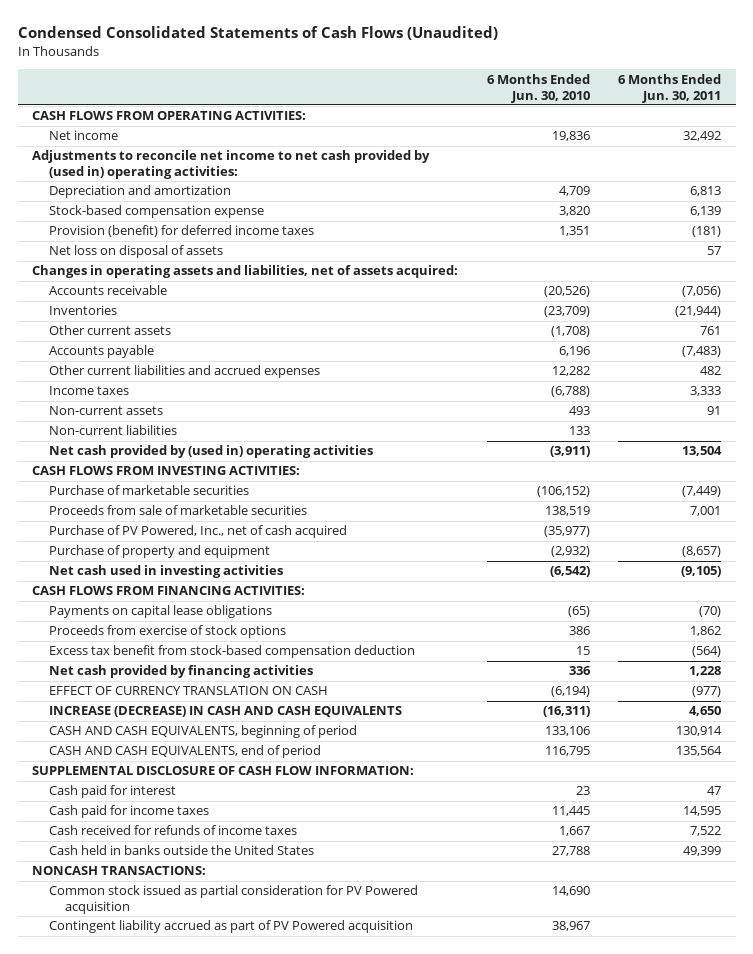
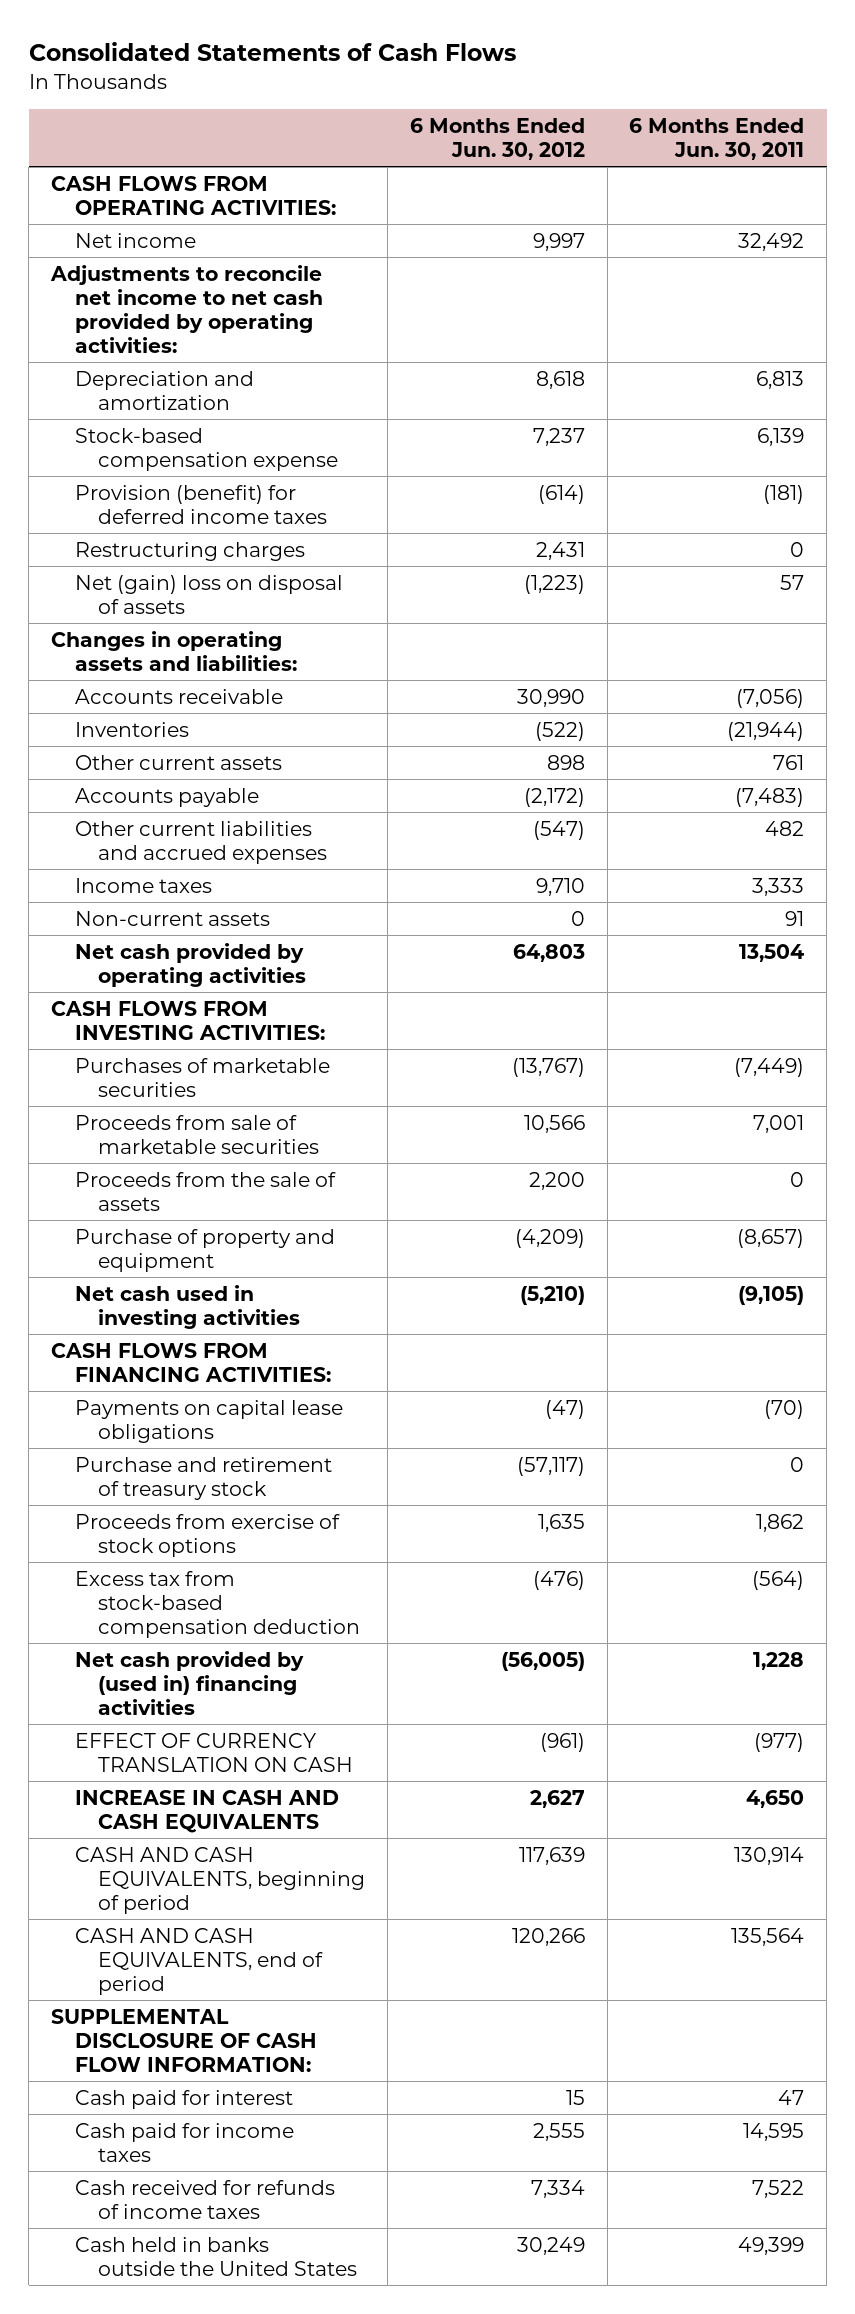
- Condensed Consolidated Statements of Cash Flows (Unaudited)
+ Consolidated Statements of Cash Flows
- | 6 Months Ended Jun. 30, 2010 | 6 Months Ended Jun. 30, 2011
+ | 6 Months Ended Jun. 30, 2012 | 6 Months Ended Jun. 30, 2011
- Adjustments to reconcile net income to net cash provided by (used in) operating activities:
+ Adjustments to reconcile net income to net cash provided by operating activities:
- Net loss on disposal of assets | | 57
- Changes in operating assets and liabilities, net of assets acquired:
+ Restructuring charges | 2,431 | 0
+ Net (gain) loss on disposal of assets | (1,223) | 57
+ Changes in operating assets and liabilities:
- Non-current liabilities | 133 |
- Net cash provided by (used in) operating activities | (3,911) | 13,504
+ Net cash provided by operating activities | 64,803 | 13,504
- Purchase of marketable securities | (106,152) | (7,449)
+ Purchases of marketable securities | (13,767) | (7,449)
- Purchase of PV Powered, Inc., net of cash acquired | (35,977) |
+ Proceeds from the sale of assets | 2,200 | 0
+ Purchase and retirement of treasury stock | (57,117) | 0
- Excess tax benefit from stock-based compensation deduction | 15 | (564)
- Net cash provided by financing activities | 336 | 1,228
+ Excess tax from stock-based compensation deduction | (476) | (564)
+ Net cash provided by (used in) financing activities | (56,005) | 1,228
- INCREASE (DECREASE) IN CASH AND CASH EQUIVALENTS | (16,311) | 4,650
+ INCREASE IN CASH AND CASH EQUIVALENTS | 2,627 | 4,650
- NONCASH TRANSACTIONS:
- Common stock issued as partial consideration for PV Powered acquisition | 14,690 |
- Contingent liability accrued as part of PV Powered acquisition | 38,967 |

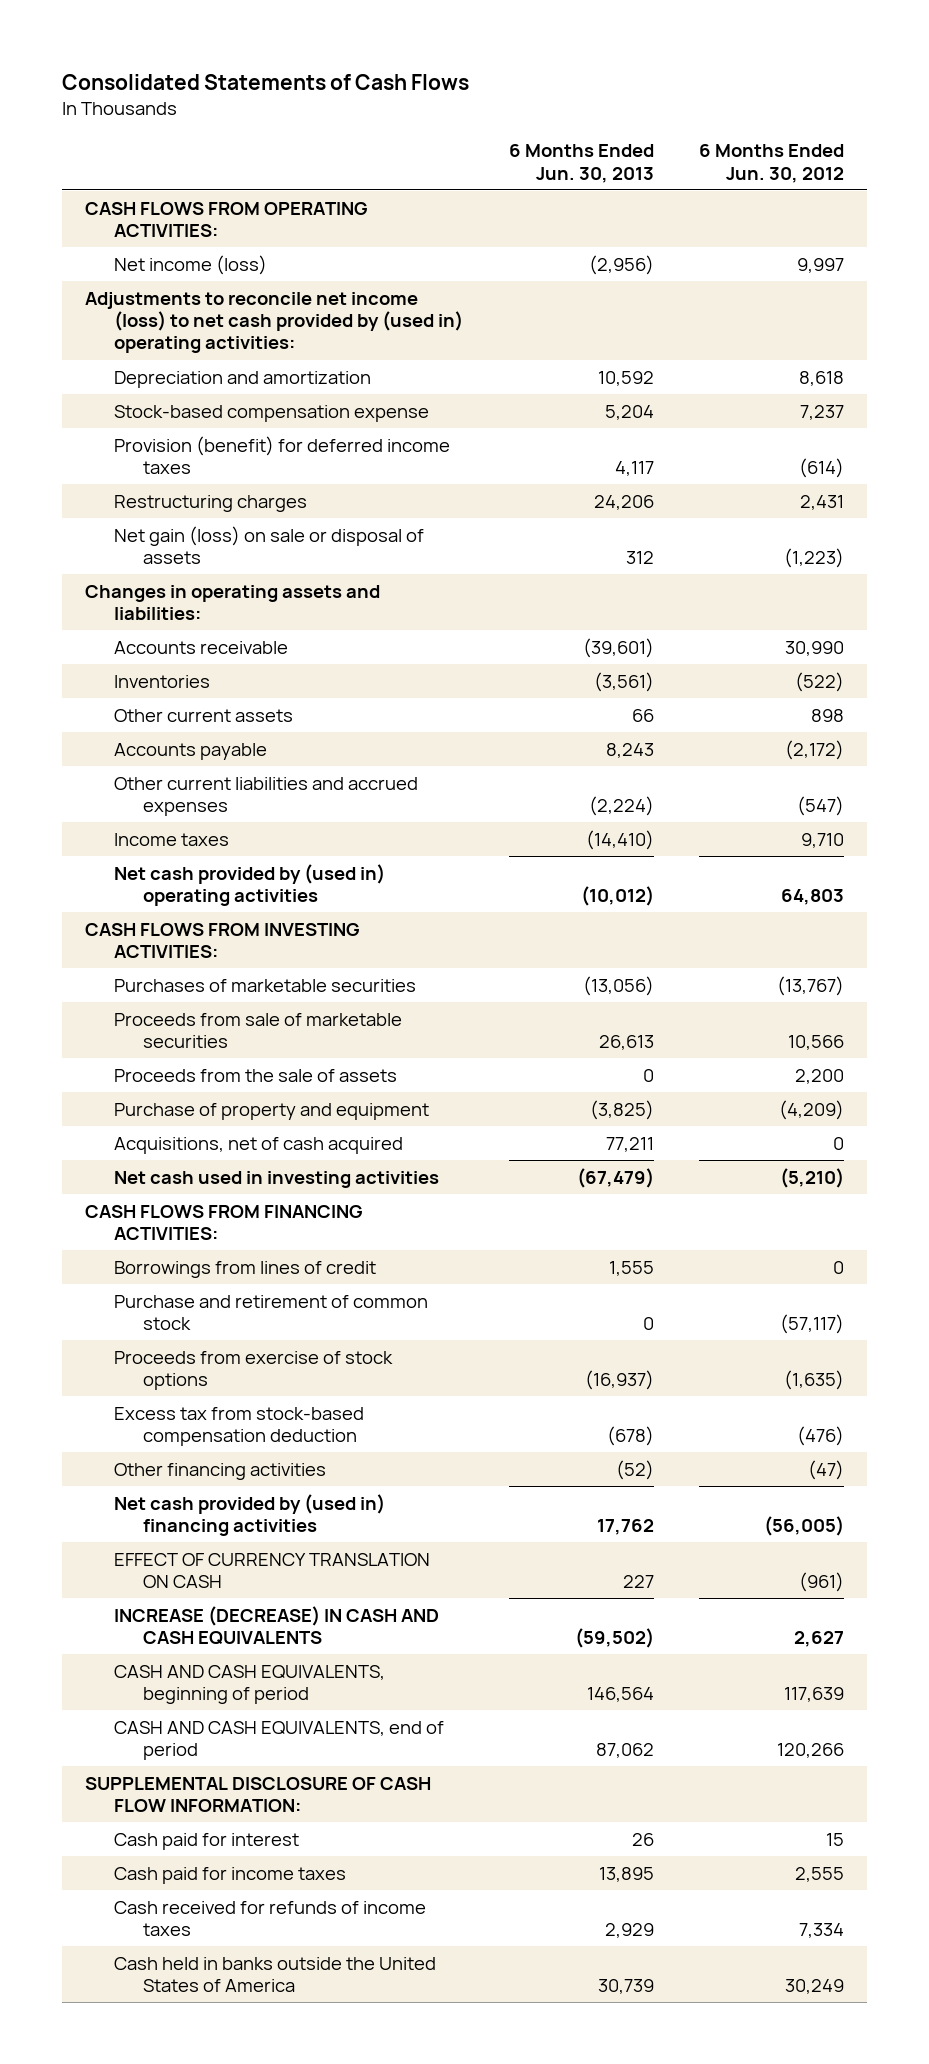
- | 6 Months Ended Jun. 30, 2012 | 6 Months Ended Jun. 30, 2011
+ | 6 Months Ended Jun. 30, 2013 | 6 Months Ended Jun. 30, 2012
- Net income | 9,997 | 32,492
- Adjustments to reconcile net income to net cash provided by operating activities:
+ Net income (loss) | (2,956) | 9,997
+ Adjustments to reconcile net income (loss) to net cash provided by (used in) operating activities:
- Net (gain) loss on disposal of assets | (1,223) | 57
+ Net gain (loss) on sale or disposal of assets | 312 | (1,223)
- Non-current assets | 0 | 91
- Net cash provided by operating activities | 64,803 | 13,504
+ Net cash provided by (used in) operating activities | (10,012) | 64,803
+ Acquisitions, net of cash acquired | 77,211 | 0
- Payments on capital lease obligations | (47) | (70)
- Purchase and retirement of treasury stock | (57,117) | 0
- Proceeds from exercise of stock options | 1,635 | 1,862
+ Borrowings from lines of credit | 1,555 | 0
+ Purchase and retirement of common stock | 0 | (57,117)
+ Proceeds from exercise of stock options | (16,937) | (1,635)
+ Other financing activities | (52) | (47)
- INCREASE IN CASH AND CASH EQUIVALENTS | 2,627 | 4,650
+ INCREASE (DECREASE) IN CASH AND CASH EQUIVALENTS | (59,502) | 2,627
- Cash held in banks outside the United States | 30,249 | 49,399
+ Cash held in banks outside the United States of America | 30,739 | 30,249

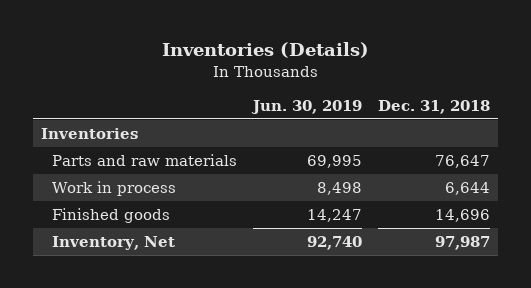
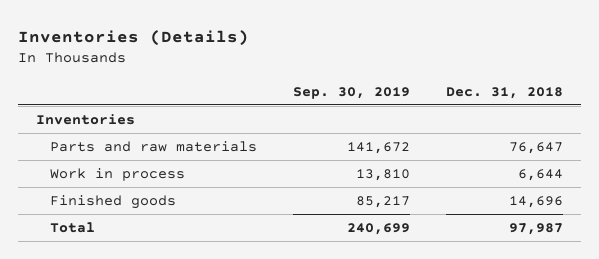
- | Jun. 30, 2019 | Dec. 31, 2018
+ | Sep. 30, 2019 | Dec. 31, 2018
- Inventory, Net | 92,740 | 97,987
+ Total | 240,699 | 97,987

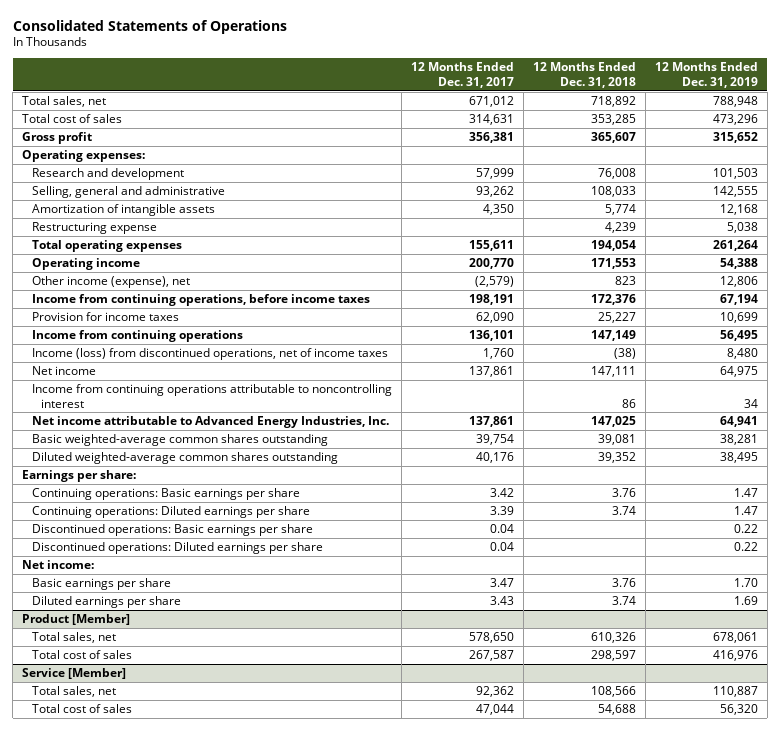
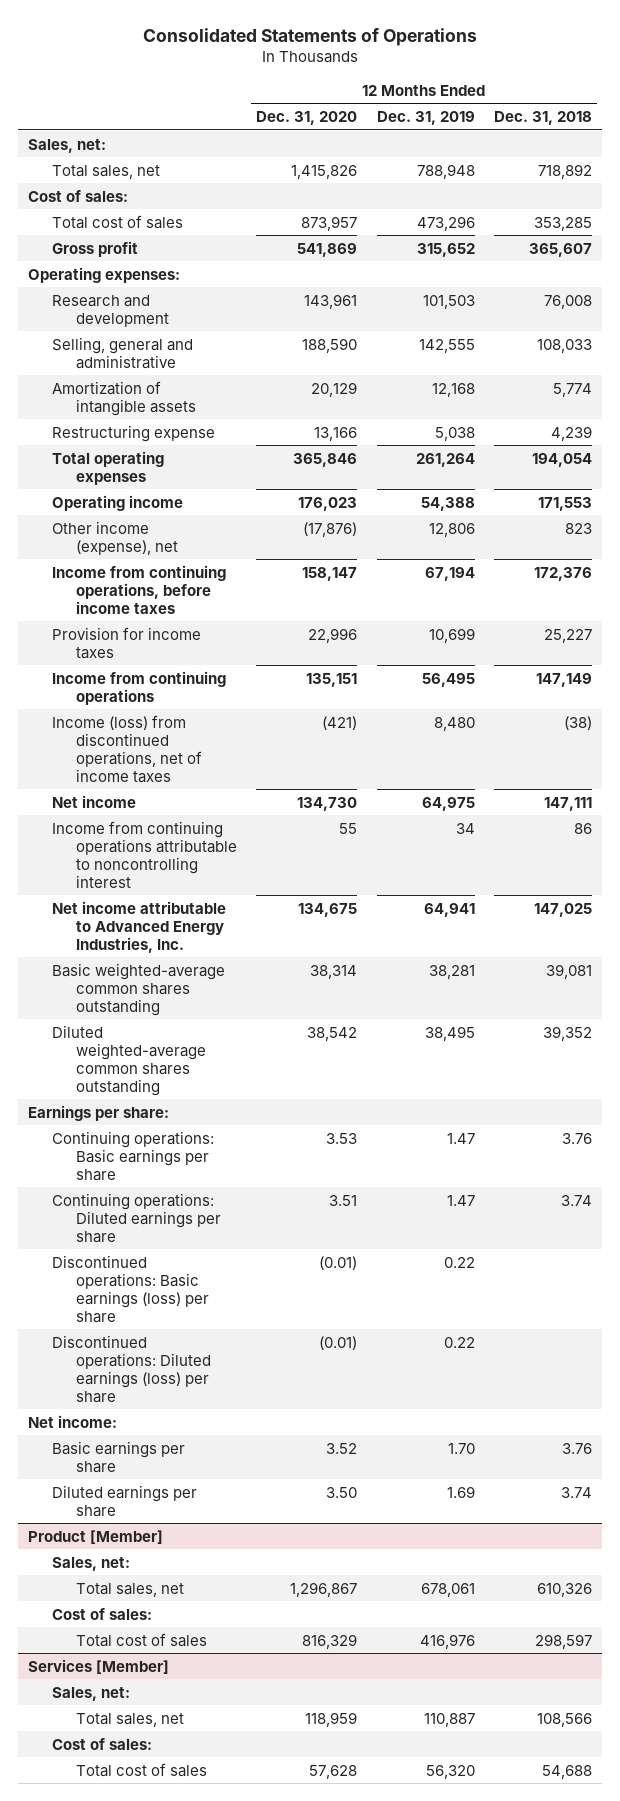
- | 12 Months Ended Dec. 31, 2017 | 12 Months Ended Dec. 31, 2018 | 12 Months Ended Dec. 31, 2019
+ | 12 Months Ended Dec. 31, 2020 | 12 Months Ended Dec. 31, 2019 | 12 Months Ended Dec. 31, 2018
+ Sales, net:
+ Cost of sales:
- Discontinued operations: Basic earnings per share | 0.04 | | 0.22
- Discontinued operations: Diluted earnings per share | 0.04 | | 0.22
+ Discontinued operations: Basic earnings (loss) per share | (0.01) | 0.22 |
+ Discontinued operations: Diluted earnings (loss) per share | (0.01) | 0.22 |
@ Product [Member]
+ Sales, net:
+ Cost of sales:
- Service [Member]
+ Services [Member]
+ Sales, net:
+ Cost of sales:

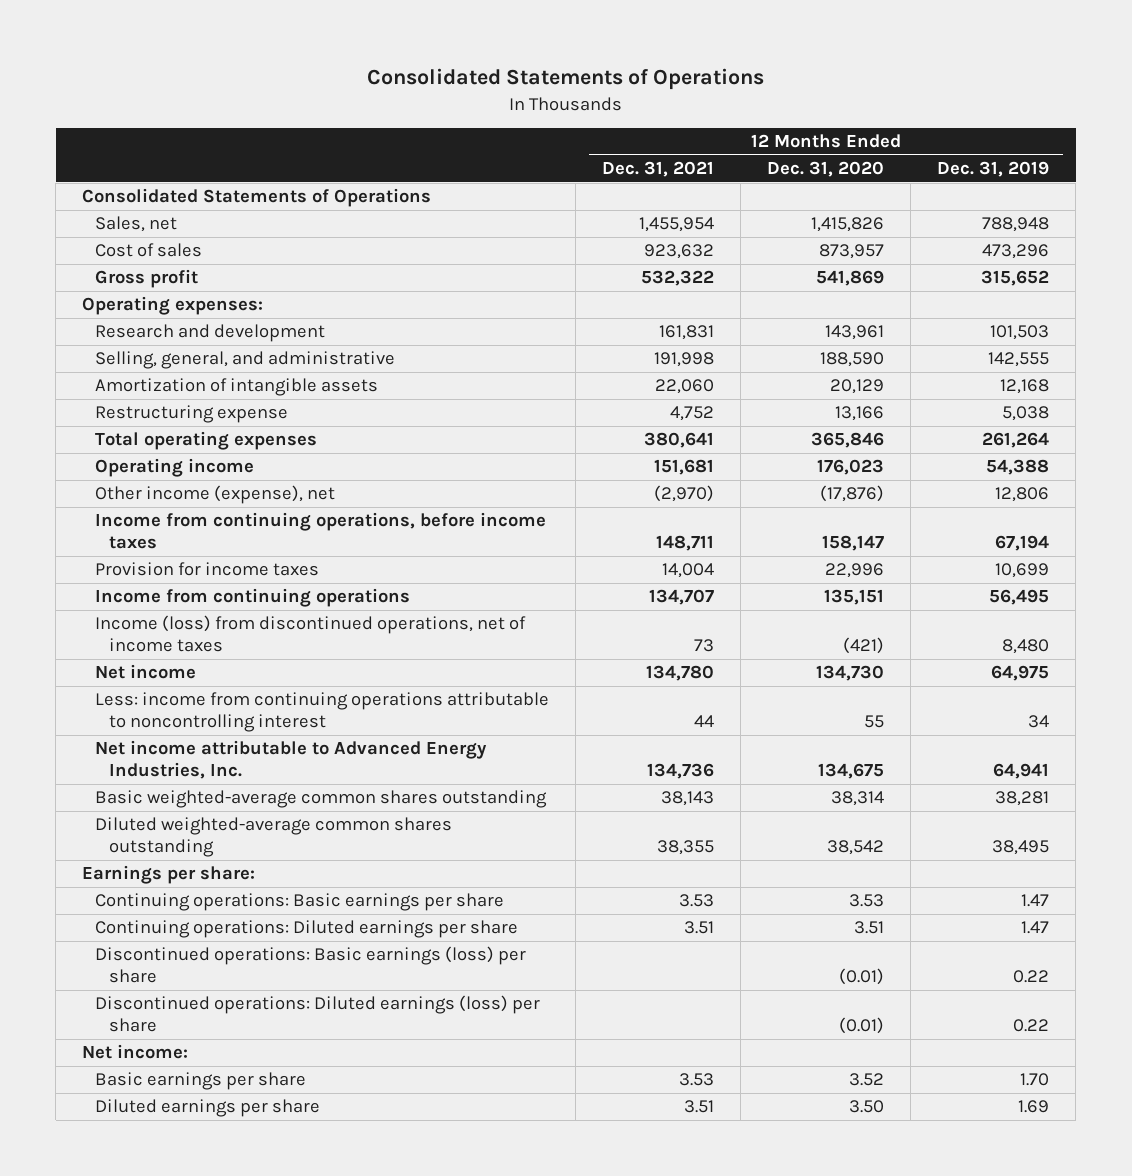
- | 12 Months Ended Dec. 31, 2020 | 12 Months Ended Dec. 31, 2019 | 12 Months Ended Dec. 31, 2018
+ | 12 Months Ended Dec. 31, 2021 | 12 Months Ended Dec. 31, 2020 | 12 Months Ended Dec. 31, 2019
- Sales, net:
- Total sales, net | 1,415,826 | 788,948 | 718,892
- Cost of sales:
- Total cost of sales | 873,957 | 473,296 | 353,285
+ Consolidated Statements of Operations
+ Sales, net | 1,455,954 | 1,415,826 | 788,948
+ Cost of sales | 923,632 | 873,957 | 473,296
- Selling, general and administrative | 188,590 | 142,555 | 108,033
+ Selling, general, and administrative | 191,998 | 188,590 | 142,555
- Income from continuing operations attributable to noncontrolling interest | 55 | 34 | 86
+ Less: income from continuing operations attributable to noncontrolling interest | 44 | 55 | 34
- Product [Member]
- Sales, net:
- Total sales, net | 1,296,867 | 678,061 | 610,326
- Cost of sales:
- Total cost of sales | 816,329 | 416,976 | 298,597
- Services [Member]
- Sales, net:
- Total sales, net | 118,959 | 110,887 | 108,566
- Cost of sales:
- Total cost of sales | 57,628 | 56,320 | 54,688

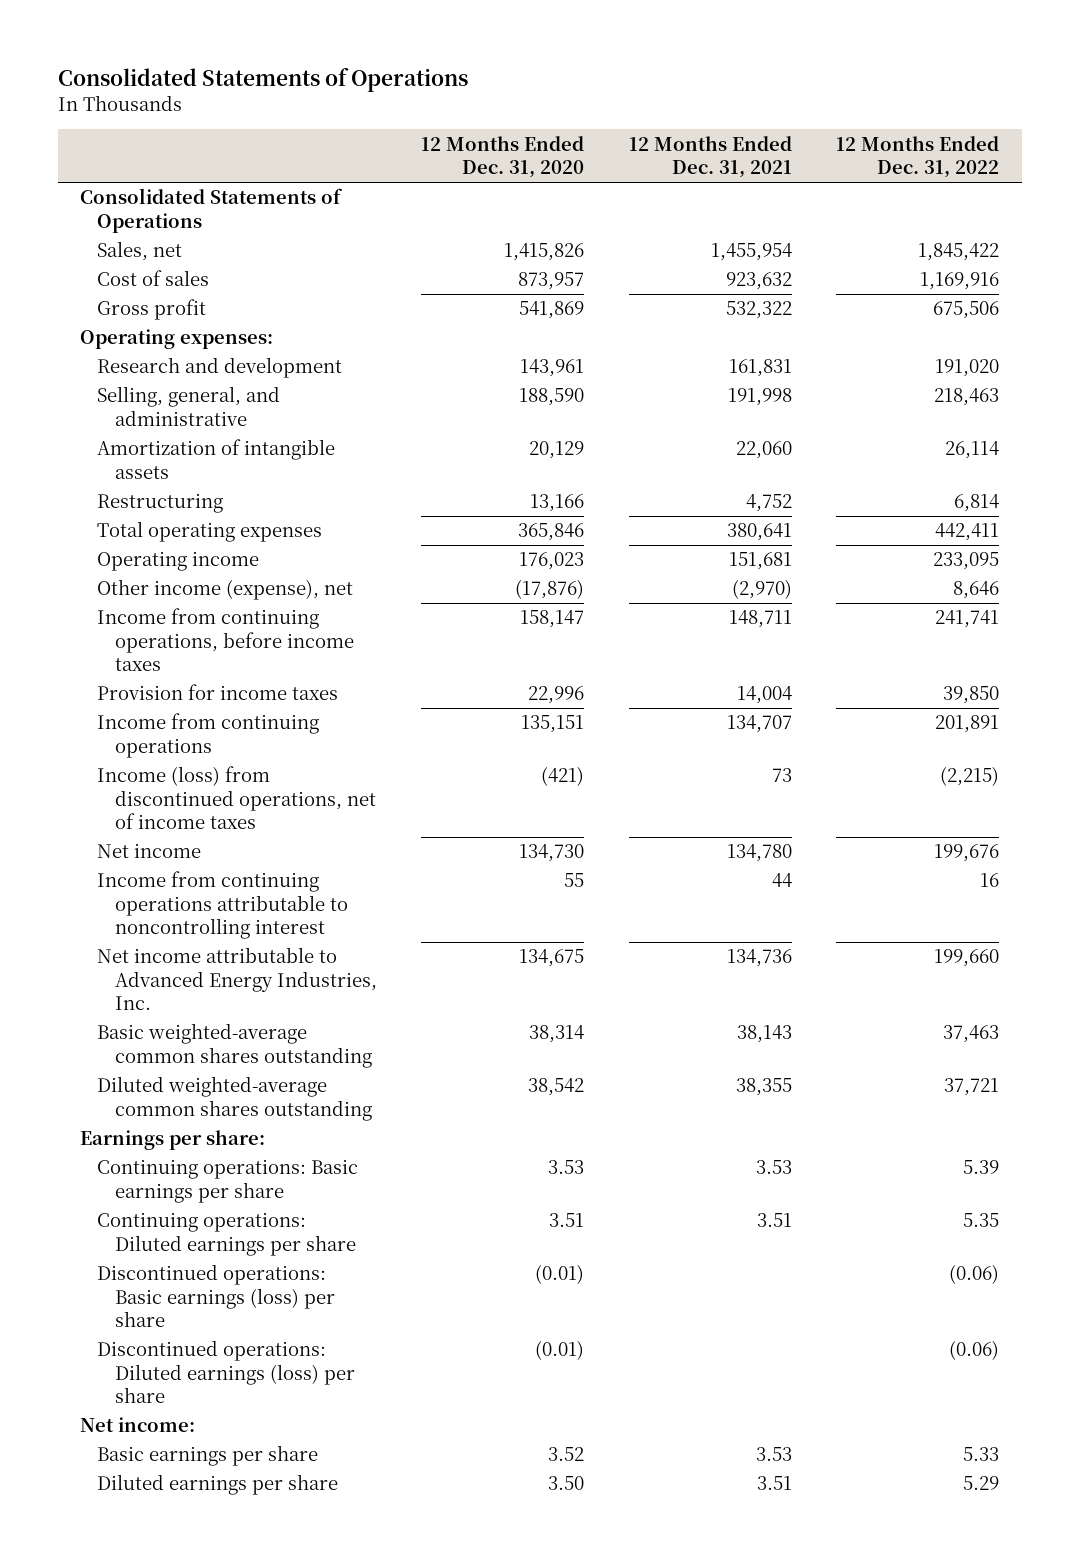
- | 12 Months Ended Dec. 31, 2021 | 12 Months Ended Dec. 31, 2020 | 12 Months Ended Dec. 31, 2019
+ | 12 Months Ended Dec. 31, 2020 | 12 Months Ended Dec. 31, 2021 | 12 Months Ended Dec. 31, 2022
- Restructuring expense | 4,752 | 13,166 | 5,038
+ Restructuring | 13,166 | 4,752 | 6,814
- Less: income from continuing operations attributable to noncontrolling interest | 44 | 55 | 34
+ Income from continuing operations attributable to noncontrolling interest | 55 | 44 | 16

